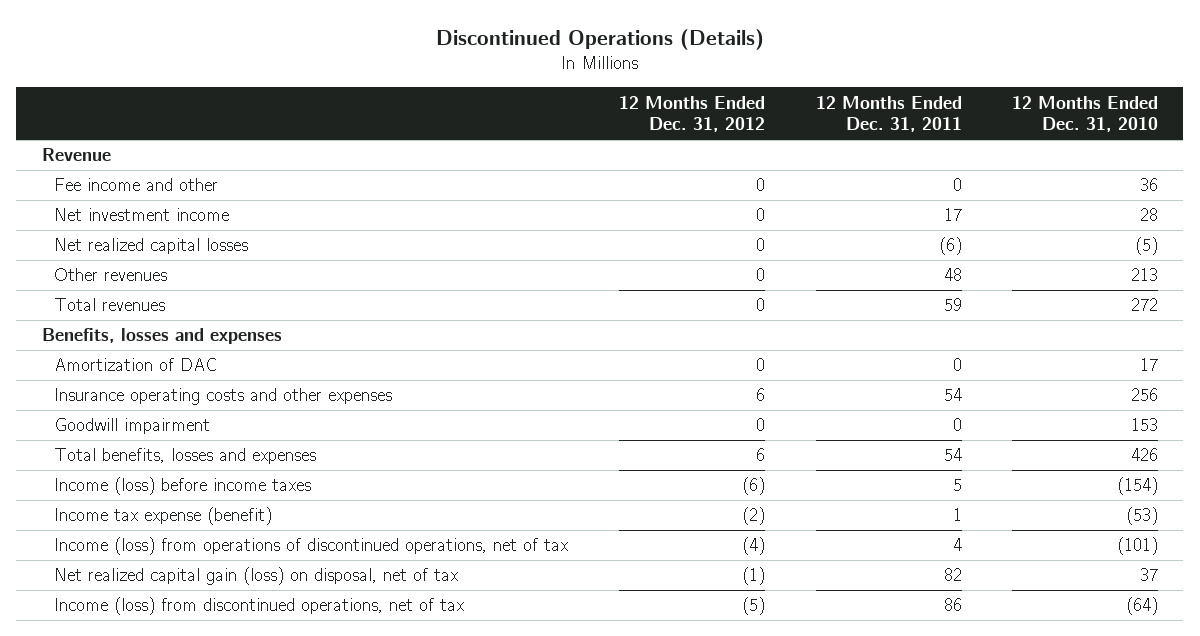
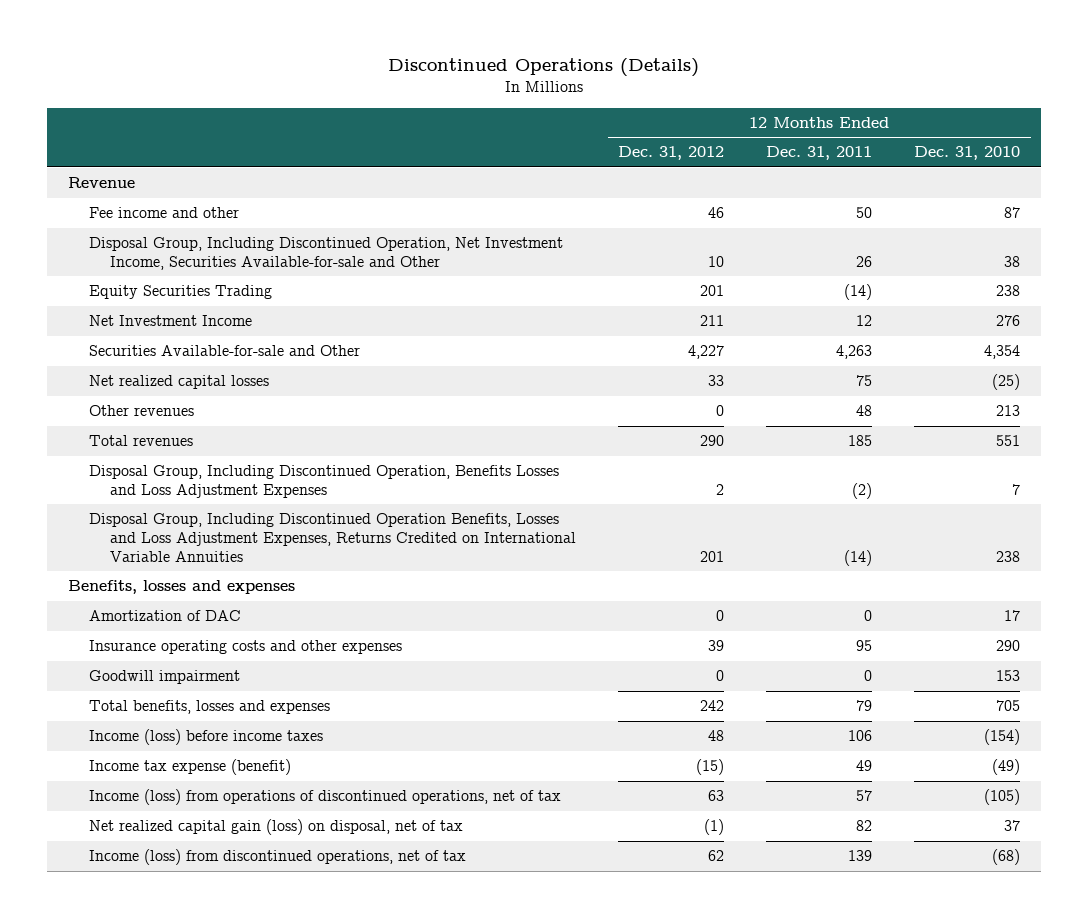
- Fee income and other | 0 | 0 | 36
- Net investment income | 0 | 17 | 28
- Net realized capital losses | 0 | (6) | (5)
+ Fee income and other | 46 | 50 | 87
+ Disposal Group, Including Discontinued Operation, Net Investment Income, Securities Available-for-sale and Other | 10 | 26 | 38
+ Equity Securities Trading | 201 | (14) | 238
+ Net Investment Income | 211 | 12 | 276
+ Securities Available-for-sale and Other | 4,227 | 4,263 | 4,354
+ Net realized capital losses | 33 | 75 | (25)
- Total revenues | 0 | 59 | 272
+ Total revenues | 290 | 185 | 551
+ Disposal Group, Including Discontinued Operation, Benefits Losses and Loss Adjustment Expenses | 2 | (2) | 7
+ Disposal Group, Including Discontinued Operation Benefits, Losses and Loss Adjustment Expenses, Returns Credited on International Variable Annuities | 201 | (14) | 238
- Insurance operating costs and other expenses | 6 | 54 | 256
+ Insurance operating costs and other expenses | 39 | 95 | 290
- Total benefits, losses and expenses | 6 | 54 | 426
- Income (loss) before income taxes | (6) | 5 | (154)
- Income tax expense (benefit) | (2) | 1 | (53)
- Income (loss) from operations of discontinued operations, net of tax | (4) | 4 | (101)
+ Total benefits, losses and expenses | 242 | 79 | 705
+ Income (loss) before income taxes | 48 | 106 | (154)
+ Income tax expense (benefit) | (15) | 49 | (49)
+ Income (loss) from operations of discontinued operations, net of tax | 63 | 57 | (105)
- Income (loss) from discontinued operations, net of tax | (5) | 86 | (64)
+ Income (loss) from discontinued operations, net of tax | 62 | 139 | (68)

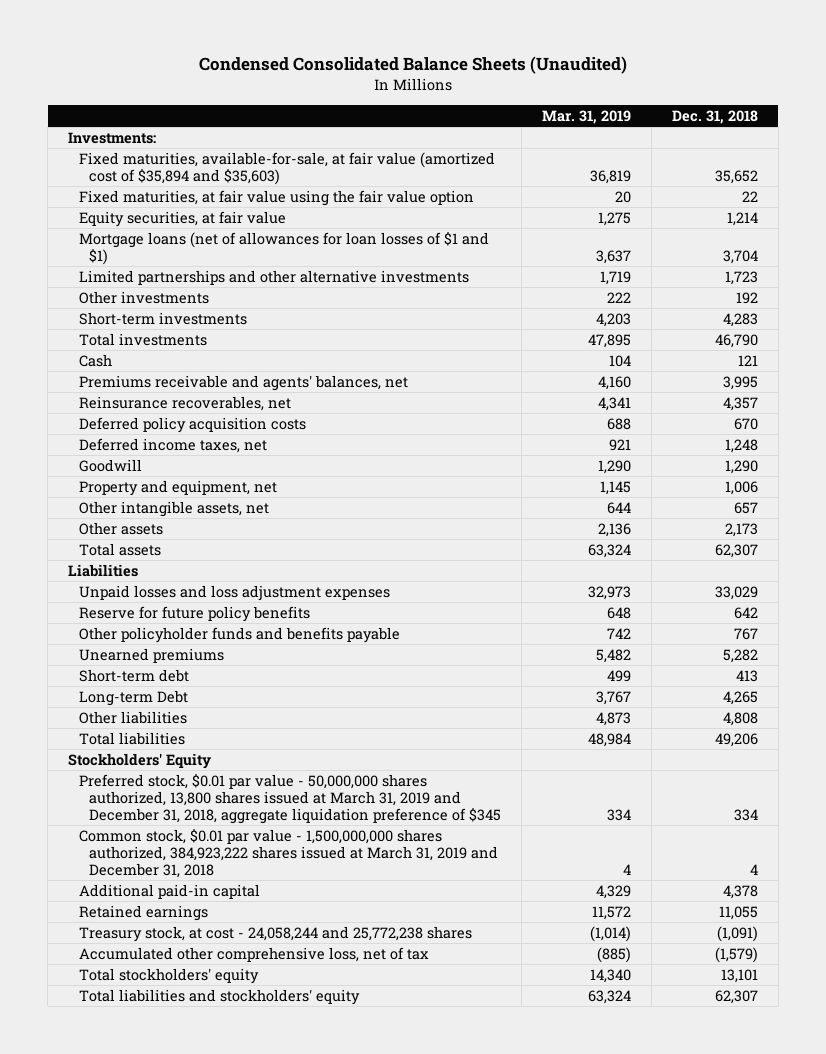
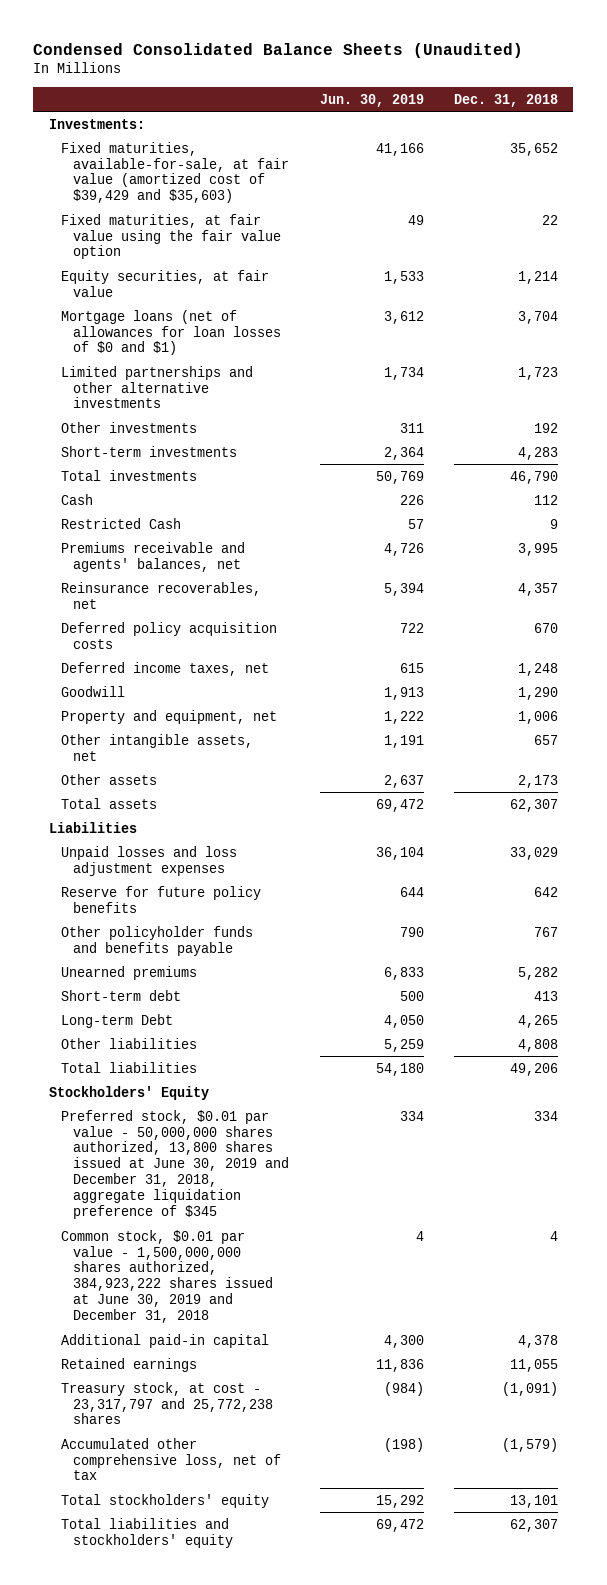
- | Mar. 31, 2019 | Dec. 31, 2018
+ | Jun. 30, 2019 | Dec. 31, 2018
- Fixed maturities, available-for-sale, at fair value (amortized cost of $35,894 and $35,603) | 36,819 | 35,652
+ Fixed maturities, available-for-sale, at fair value (amortized cost of $39,429 and $35,603) | 41,166 | 35,652
- Mortgage loans (net of allowances for loan losses of $1 and $1) | 3,637 | 3,704
+ Mortgage loans (net of allowances for loan losses of $0 and $1) | 3,612 | 3,704
- Cash | 104 | 121
+ Cash | 226 | 112
+ Restricted Cash | 57 | 9
- Preferred stock, $0.01 par value - 50,000,000 shares authorized, 13,800 shares issued at March 31, 2019 and December 31, 2018, aggregate liquidation preference of $345 | 334 | 334
- Common stock, $0.01 par value - 1,500,000,000 shares authorized, 384,923,222 shares issued at March 31, 2019 and December 31, 2018 | 4 | 4
+ Preferred stock, $0.01 par value - 50,000,000 shares authorized, 13,800 shares issued at June 30, 2019 and December 31, 2018, aggregate liquidation preference of $345 | 334 | 334
+ Common stock, $0.01 par value - 1,500,000,000 shares authorized, 384,923,222 shares issued at June 30, 2019 and December 31, 2018 | 4 | 4
- Treasury stock, at cost - 24,058,244 and 25,772,238 shares | (1,014) | (1,091)
+ Treasury stock, at cost - 23,317,797 and 25,772,238 shares | (984) | (1,091)

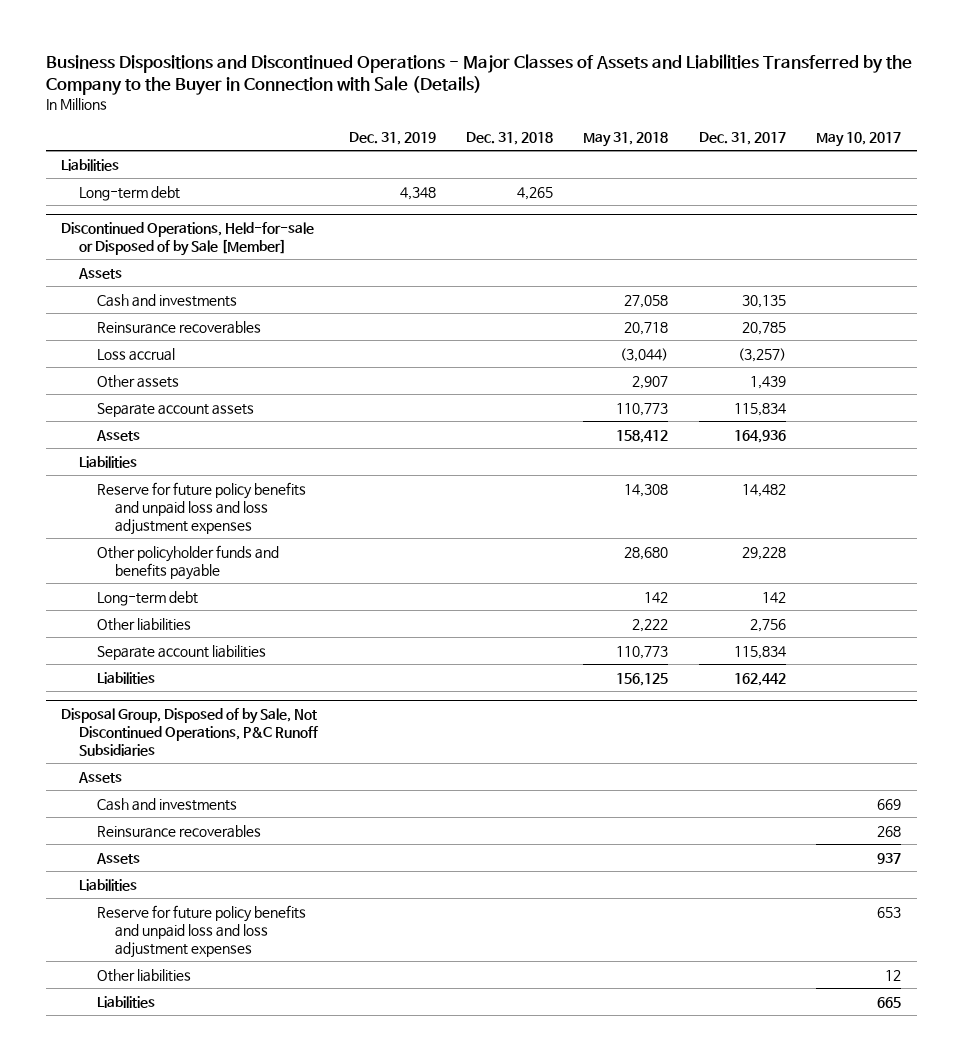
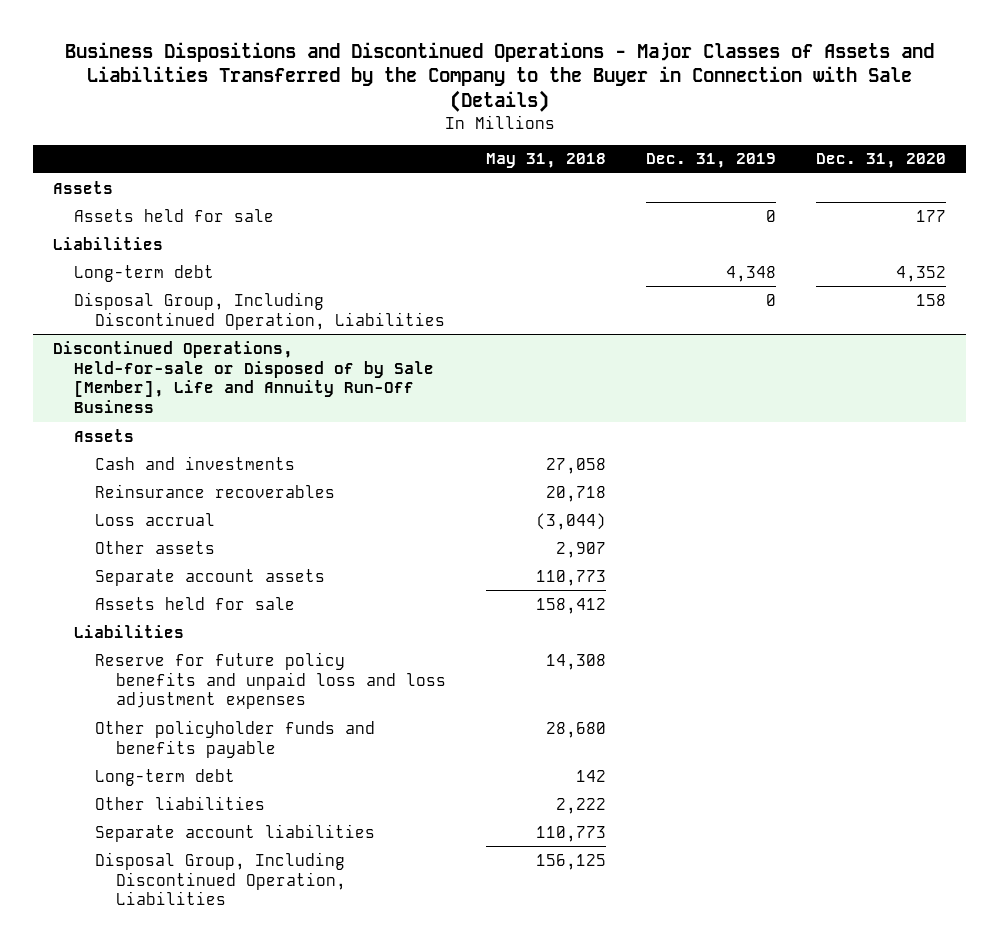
- | Dec. 31, 2019 | Dec. 31, 2018 | May 31, 2018 | Dec. 31, 2017 | May 10, 2017
+ | May 31, 2018 | Dec. 31, 2019 | Dec. 31, 2020
+ Assets
+ Assets held for sale | | 0 | 177
- Discontinued Operations, Held-for-sale or Disposed of by Sale [Member]
+ Disposal Group, Including Discontinued Operation, Liabilities | | 0 | 158
+ Discontinued Operations, Held-for-sale or Disposed of by Sale [Member], Life and Annuity Run-Off Business
- Assets | | | 158,412 | 164,936 |
+ Assets held for sale | 158,412 | |
- Liabilities | | | 156,125 | 162,442 |
- Disposal Group, Disposed of by Sale, Not Discontinued Operations, P&C Runoff Subsidiaries
- Assets
- Cash and investments | | | | | 669
- Reinsurance recoverables | | | | | 268
- Assets | | | | | 937
- Liabilities
- Reserve for future policy benefits and unpaid loss and loss adjustment expenses | | | | | 653
- Other liabilities | | | | | 12
- Liabilities | | | | | 665
+ Disposal Group, Including Discontinued Operation, Liabilities | 156,125 | |

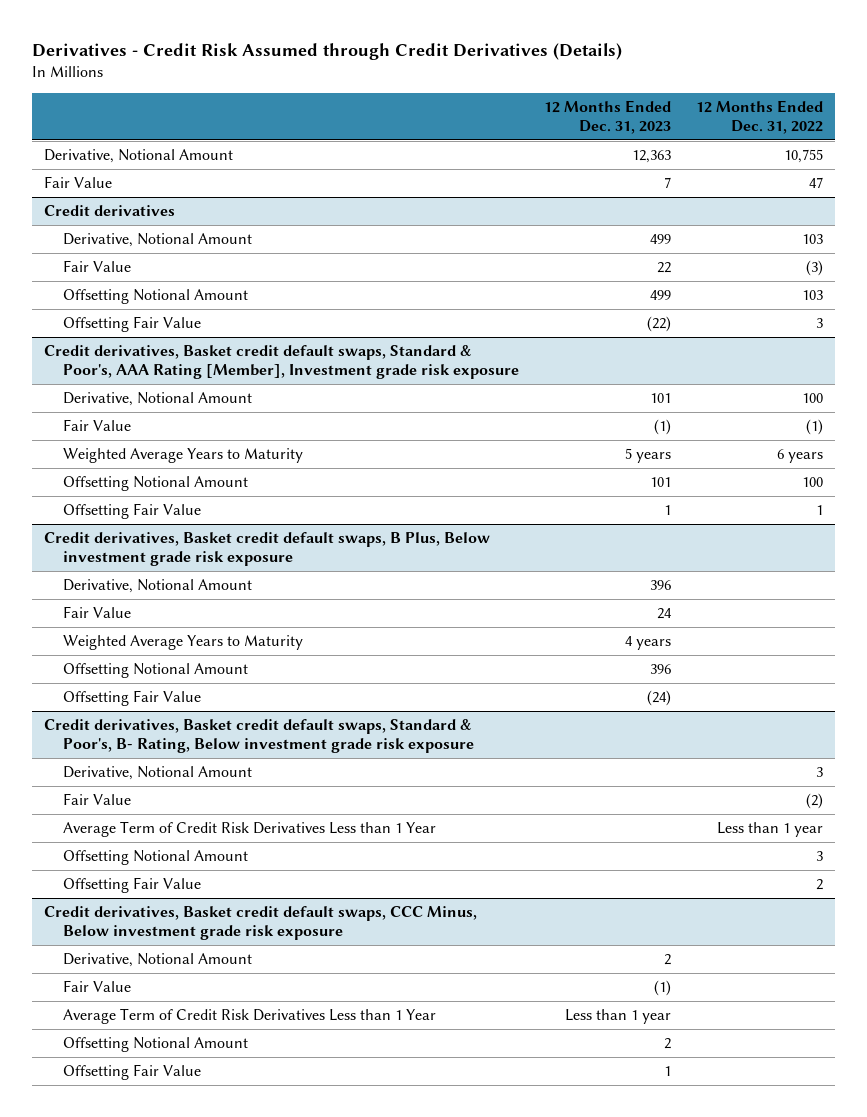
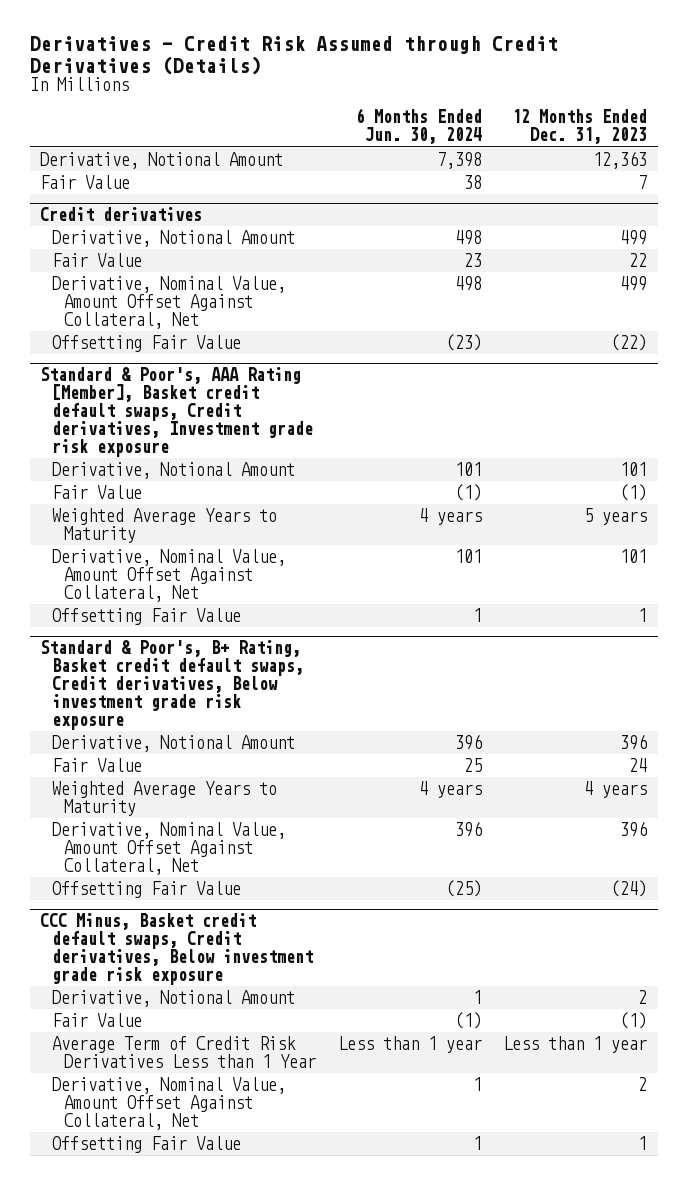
- | 12 Months Ended Dec. 31, 2023 | 12 Months Ended Dec. 31, 2022
+ | 6 Months Ended Jun. 30, 2024 | 12 Months Ended Dec. 31, 2023
@ Credit derivatives
- Offsetting Notional Amount | 499 | 103
+ Derivative, Nominal Value, Amount Offset Against Collateral, Net | 498 | 499
- Credit derivatives, Basket credit default swaps, Standard & Poor's, AAA Rating [Member], Investment grade risk exposure
+ Standard & Poor's, AAA Rating [Member], Basket credit default swaps, Credit derivatives, Investment grade risk exposure
- Offsetting Notional Amount | 101 | 100
+ Derivative, Nominal Value, Amount Offset Against Collateral, Net | 101 | 101
- Credit derivatives, Basket credit default swaps, B Plus, Below investment grade risk exposure
+ Standard & Poor's, B+ Rating, Basket credit default swaps, Credit derivatives, Below investment grade risk exposure
- Offsetting Notional Amount | 396 |
+ Derivative, Nominal Value, Amount Offset Against Collateral, Net | 396 | 396
- Credit derivatives, Basket credit default swaps, Standard & Poor's, B- Rating, Below investment grade risk exposure
- Derivative, Notional Amount | | 3
- Fair Value | | (2)
- Average Term of Credit Risk Derivatives Less than 1 Year | | Less than 1 year
- Offsetting Notional Amount | | 3
- Offsetting Fair Value | | 2
- Credit derivatives, Basket credit default swaps, CCC Minus, Below investment grade risk exposure
+ CCC Minus, Basket credit default swaps, Credit derivatives, Below investment grade risk exposure
- Offsetting Notional Amount | 2 |
+ Derivative, Nominal Value, Amount Offset Against Collateral, Net | 1 | 2

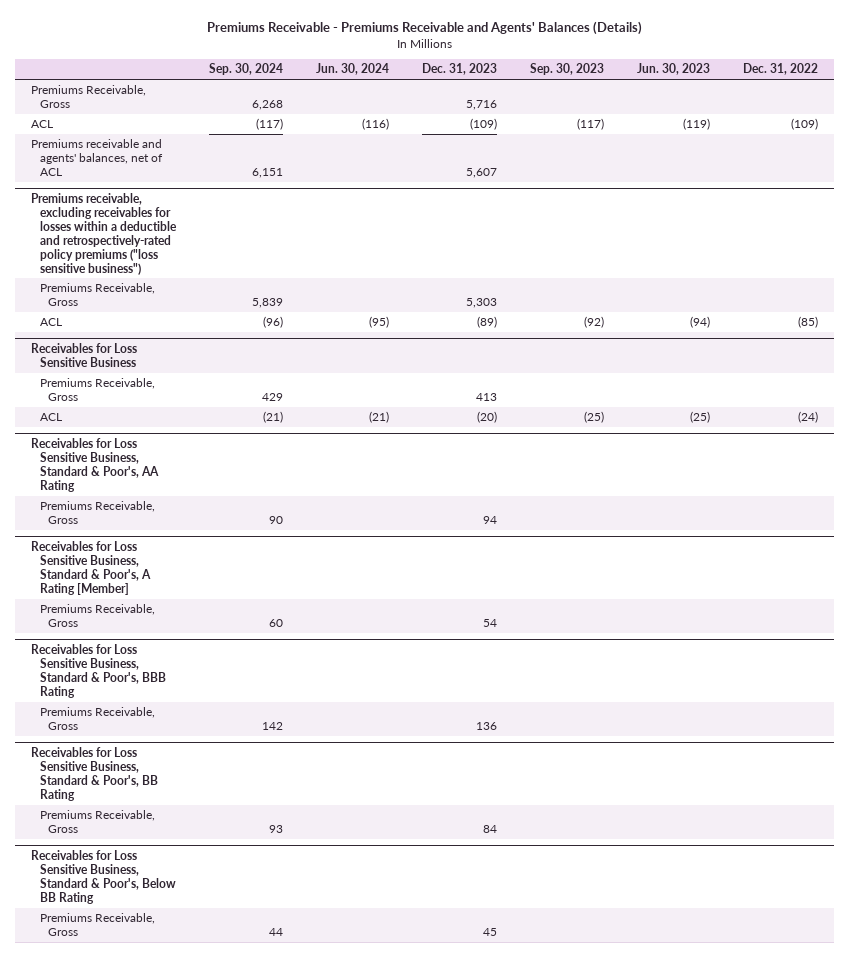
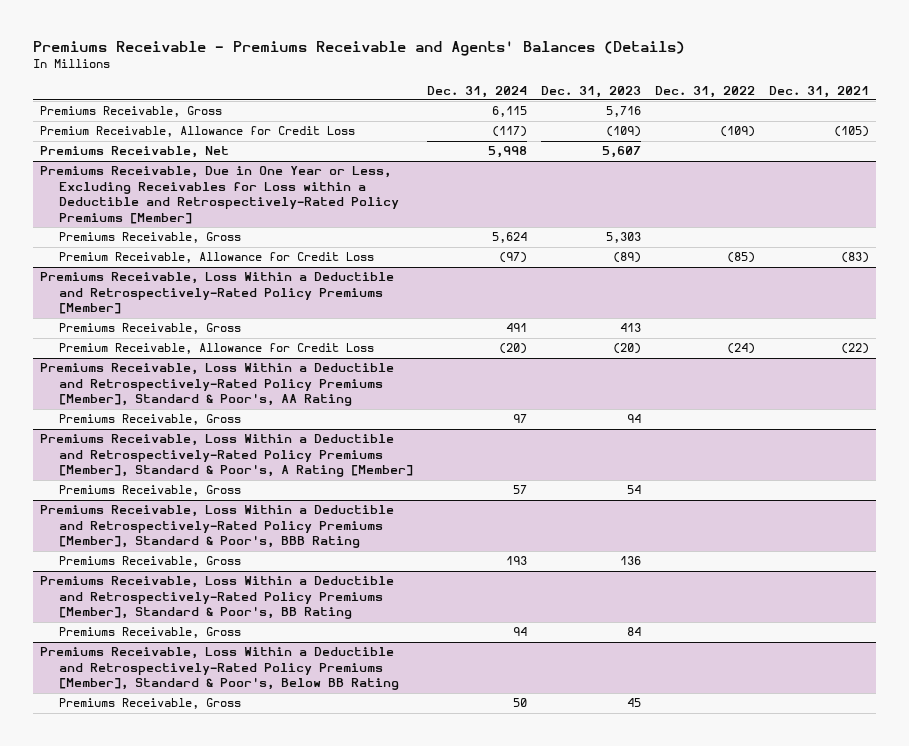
- | Sep. 30, 2024 | Jun. 30, 2024 | Dec. 31, 2023 | Sep. 30, 2023 | Jun. 30, 2023 | Dec. 31, 2022
+ | Dec. 31, 2024 | Dec. 31, 2023 | Dec. 31, 2022 | Dec. 31, 2021
- ACL | (117) | (116) | (109) | (117) | (119) | (109)
- Premiums receivable and agents' balances, net of ACL | 6,151 | | 5,607 | | |
- Premiums receivable, excluding receivables for losses within a deductible and retrospectively-rated policy premiums ("loss sensitive business")
+ Premium Receivable, Allowance for Credit Loss | (117) | (109) | (109) | (105)
+ Premiums Receivable, Net | 5,998 | 5,607 | |
+ Premiums Receivable, Due in One Year or Less, Excluding Receivables for Loss within a Deductible and Retrospectively-Rated Policy Premiums [Member]
- ACL | (96) | (95) | (89) | (92) | (94) | (85)
- Receivables for Loss Sensitive Business
+ Premium Receivable, Allowance for Credit Loss | (97) | (89) | (85) | (83)
+ Premiums Receivable, Loss Within a Deductible and Retrospectively-Rated Policy Premiums [Member]
- ACL | (21) | (21) | (20) | (25) | (25) | (24)
- Receivables for Loss Sensitive Business, Standard & Poor's, AA Rating
+ Premium Receivable, Allowance for Credit Loss | (20) | (20) | (24) | (22)
+ Premiums Receivable, Loss Within a Deductible and Retrospectively-Rated Policy Premiums [Member], Standard & Poor's, AA Rating
- Receivables for Loss Sensitive Business, Standard & Poor's, A Rating [Member]
+ Premiums Receivable, Loss Within a Deductible and Retrospectively-Rated Policy Premiums [Member], Standard & Poor's, A Rating [Member]
- Receivables for Loss Sensitive Business, Standard & Poor's, BBB Rating
+ Premiums Receivable, Loss Within a Deductible and Retrospectively-Rated Policy Premiums [Member], Standard & Poor's, BBB Rating
- Receivables for Loss Sensitive Business, Standard & Poor's, BB Rating
+ Premiums Receivable, Loss Within a Deductible and Retrospectively-Rated Policy Premiums [Member], Standard & Poor's, BB Rating
- Receivables for Loss Sensitive Business, Standard & Poor's, Below BB Rating
+ Premiums Receivable, Loss Within a Deductible and Retrospectively-Rated Policy Premiums [Member], Standard & Poor's, Below BB Rating

